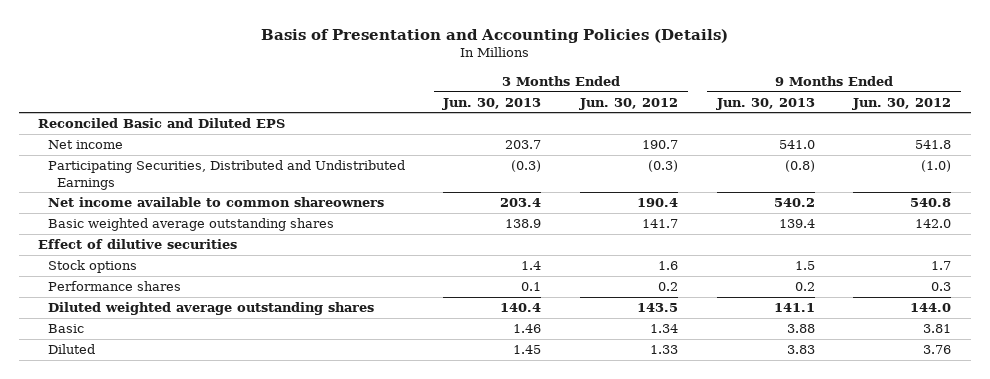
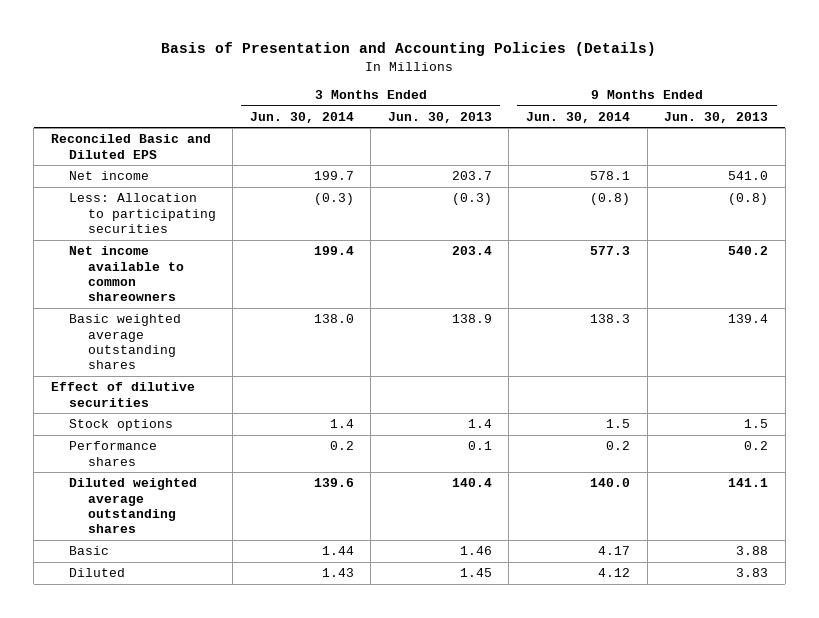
- | 3 Months Ended Jun. 30, 2013 | 3 Months Ended Jun. 30, 2012 | 9 Months Ended Jun. 30, 2013 | 9 Months Ended Jun. 30, 2012
+ | 3 Months Ended Jun. 30, 2014 | 3 Months Ended Jun. 30, 2013 | 9 Months Ended Jun. 30, 2014 | 9 Months Ended Jun. 30, 2013
- Participating Securities, Distributed and Undistributed Earnings | (0.3) | (0.3) | (0.8) | (1.0)
+ Less: Allocation to participating securities | (0.3) | (0.3) | (0.8) | (0.8)

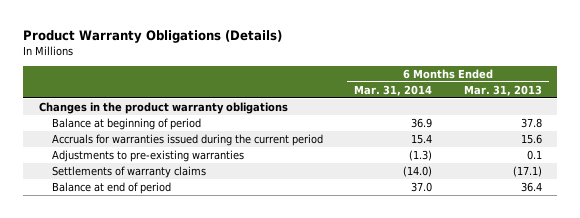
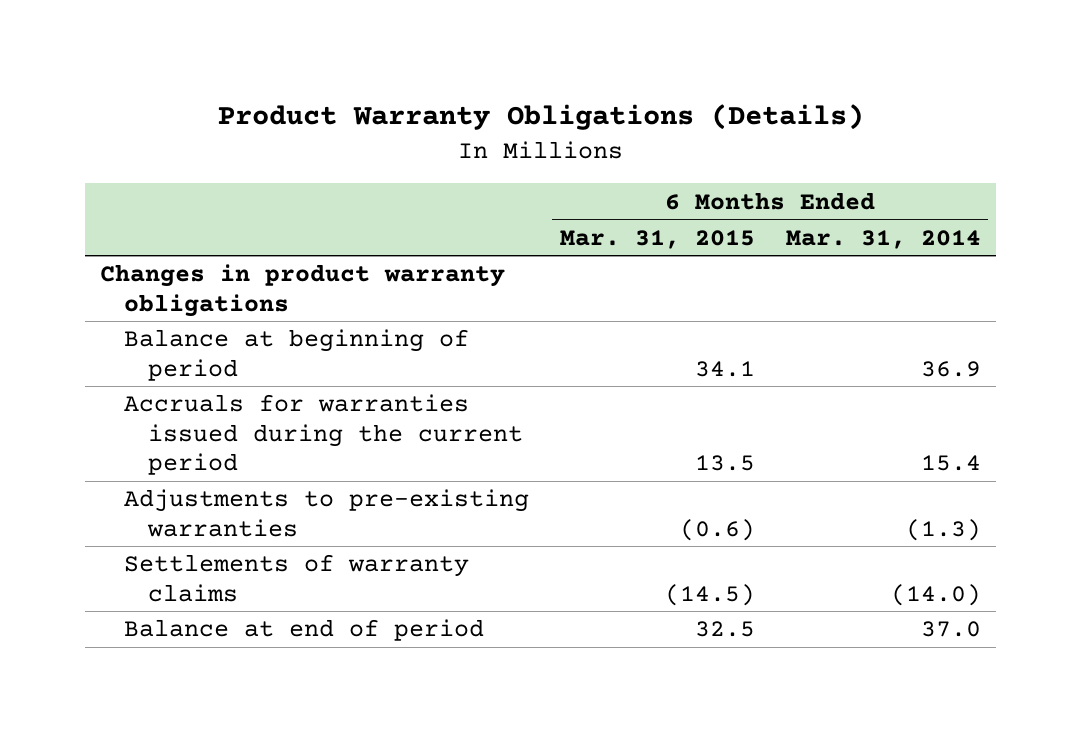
- | 6 Months Ended Mar. 31, 2014 | 6 Months Ended Mar. 31, 2013
+ | 6 Months Ended Mar. 31, 2015 | 6 Months Ended Mar. 31, 2014
- Changes in the product warranty obligations
+ Changes in product warranty obligations

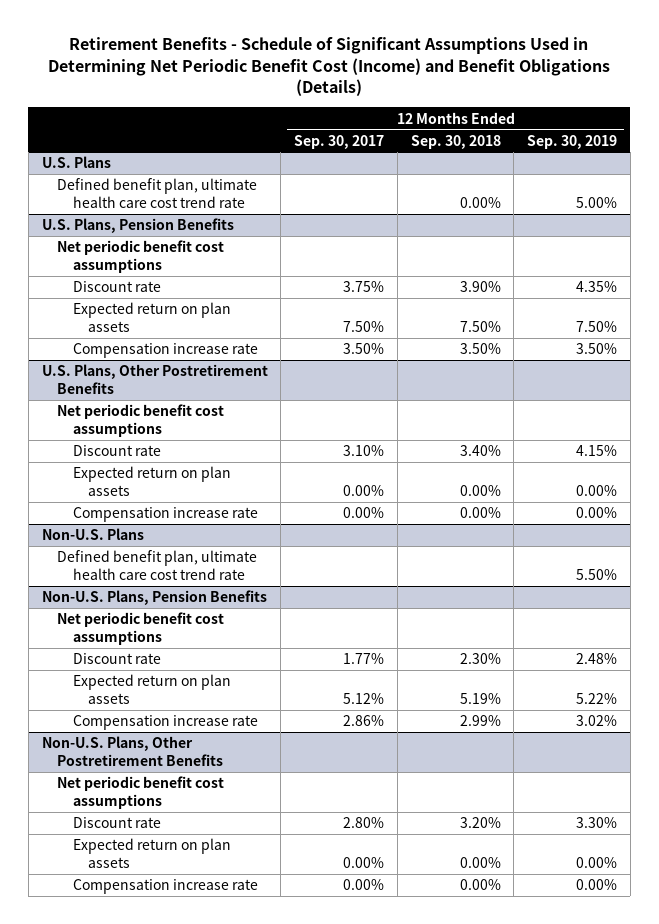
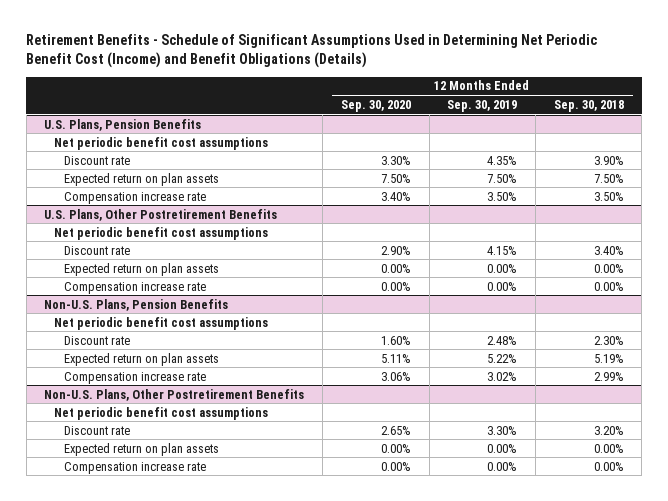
- | 12 Months Ended Sep. 30, 2017 | 12 Months Ended Sep. 30, 2018 | 12 Months Ended Sep. 30, 2019
+ | 12 Months Ended Sep. 30, 2020 | 12 Months Ended Sep. 30, 2019 | 12 Months Ended Sep. 30, 2018
- U.S. Plans
- Defined benefit plan, ultimate health care cost trend rate | | 0.00% | 5.00%
- Non-U.S. Plans
- Defined benefit plan, ultimate health care cost trend rate | | | 5.50%

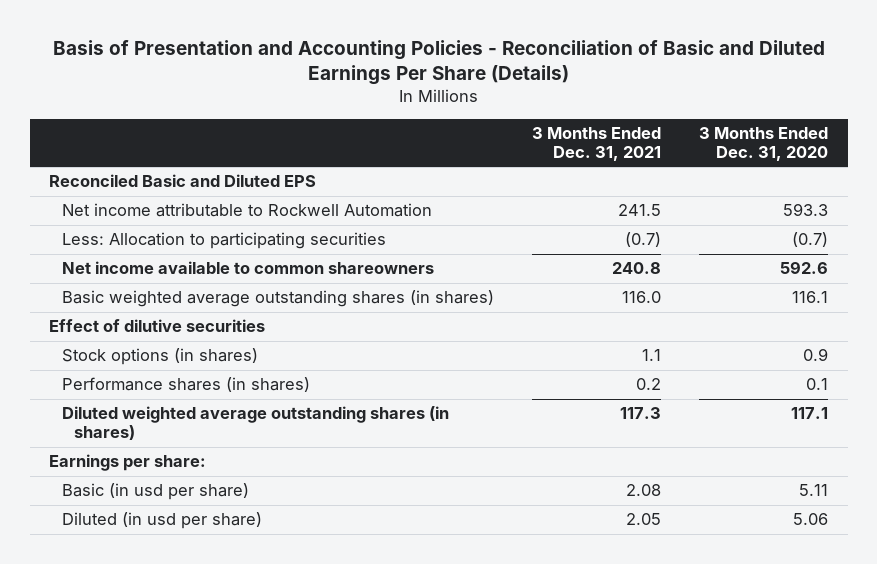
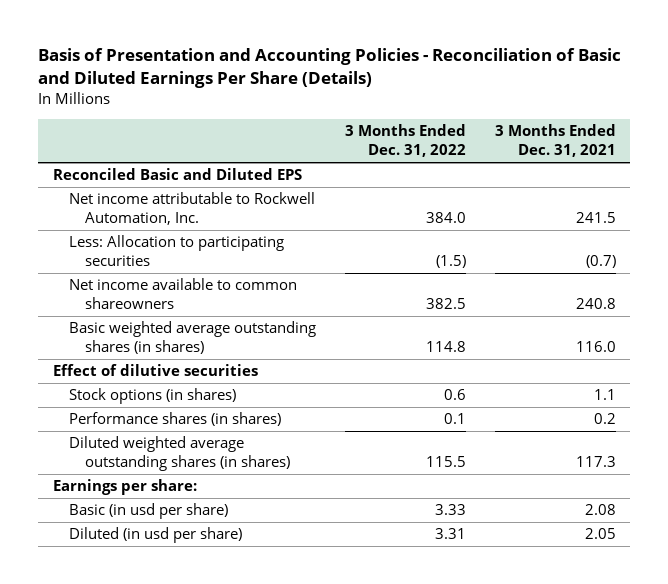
- | 3 Months Ended Dec. 31, 2021 | 3 Months Ended Dec. 31, 2020
+ | 3 Months Ended Dec. 31, 2022 | 3 Months Ended Dec. 31, 2021
- Net income attributable to Rockwell Automation | 241.5 | 593.3
+ Net income attributable to Rockwell Automation, Inc. | 384.0 | 241.5

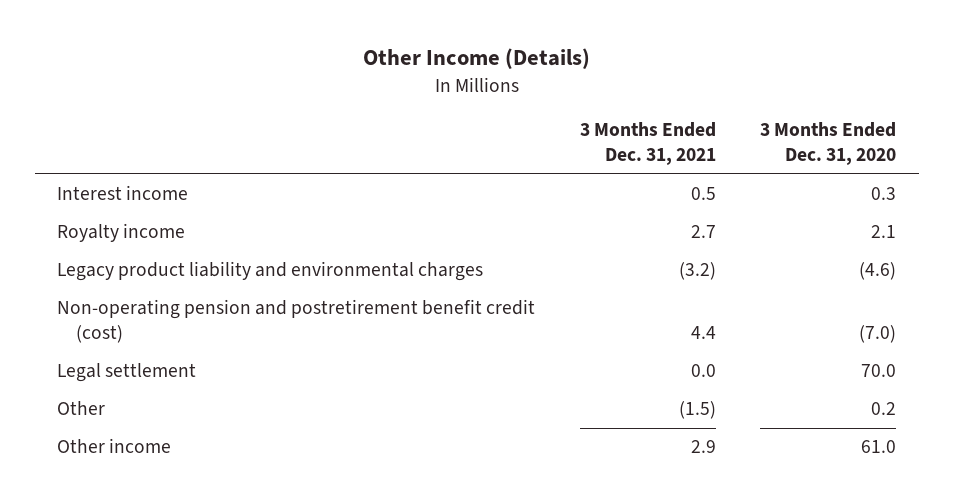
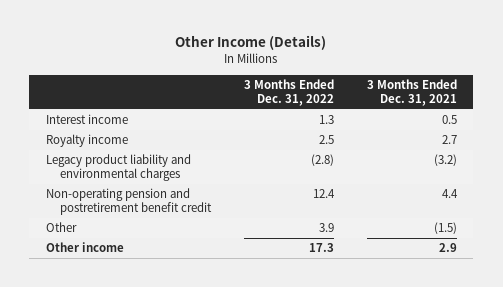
- | 3 Months Ended Dec. 31, 2021 | 3 Months Ended Dec. 31, 2020
+ | 3 Months Ended Dec. 31, 2022 | 3 Months Ended Dec. 31, 2021
- Non-operating pension and postretirement benefit credit (cost) | 4.4 | (7.0)
- Legal settlement | 0.0 | 70.0
+ Non-operating pension and postretirement benefit credit | 12.4 | 4.4

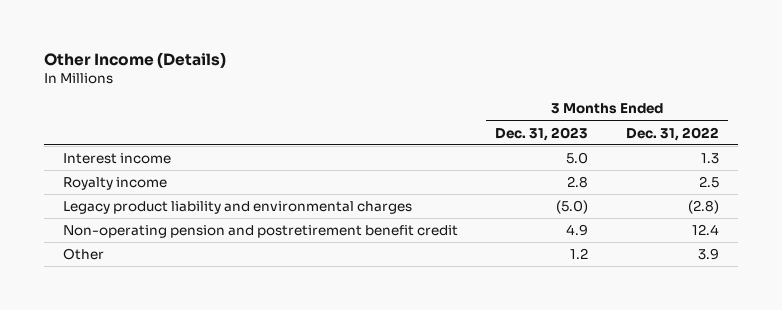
- | 3 Months Ended Dec. 31, 2022 | 3 Months Ended Dec. 31, 2021
+ | 3 Months Ended Dec. 31, 2023 | 3 Months Ended Dec. 31, 2022
- Other income | 17.3 | 2.9

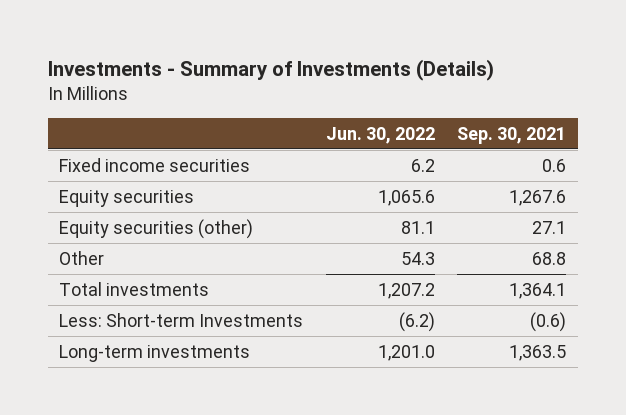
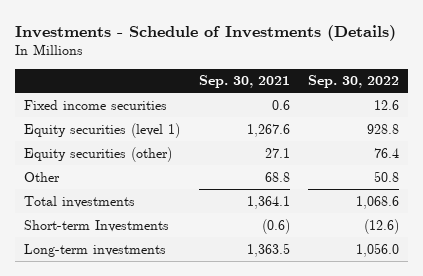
- Investments - Summary of Investments (Details)
+ Investments - Schedule of Investments (Details)
- | Jun. 30, 2022 | Sep. 30, 2021
+ | Sep. 30, 2021 | Sep. 30, 2022
- Equity securities | 1,065.6 | 1,267.6
+ Equity securities (level 1) | 1,267.6 | 928.8
- Less: Short-term Investments | (6.2) | (0.6)
+ Short-term Investments | (0.6) | (12.6)

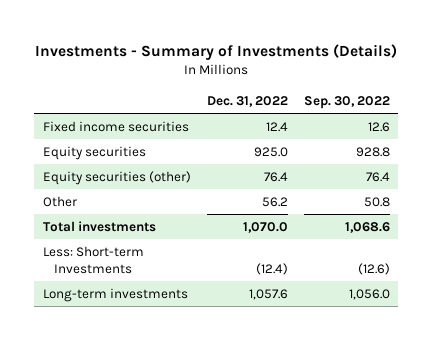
- Investments - Schedule of Investments (Details)
+ Investments - Summary of Investments (Details)
- | Sep. 30, 2021 | Sep. 30, 2022
+ | Dec. 31, 2022 | Sep. 30, 2022
- Equity securities (level 1) | 1,267.6 | 928.8
+ Equity securities | 925.0 | 928.8
- Short-term Investments | (0.6) | (12.6)
+ Less: Short-term Investments | (12.4) | (12.6)

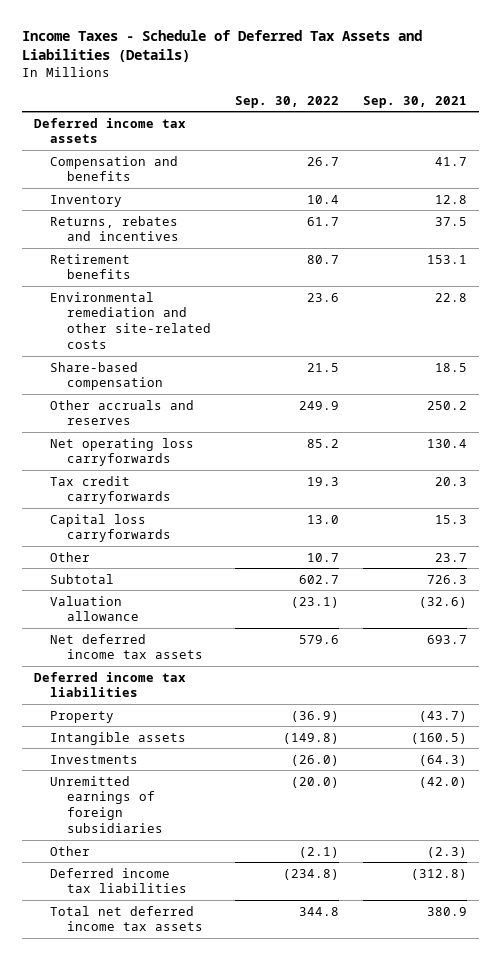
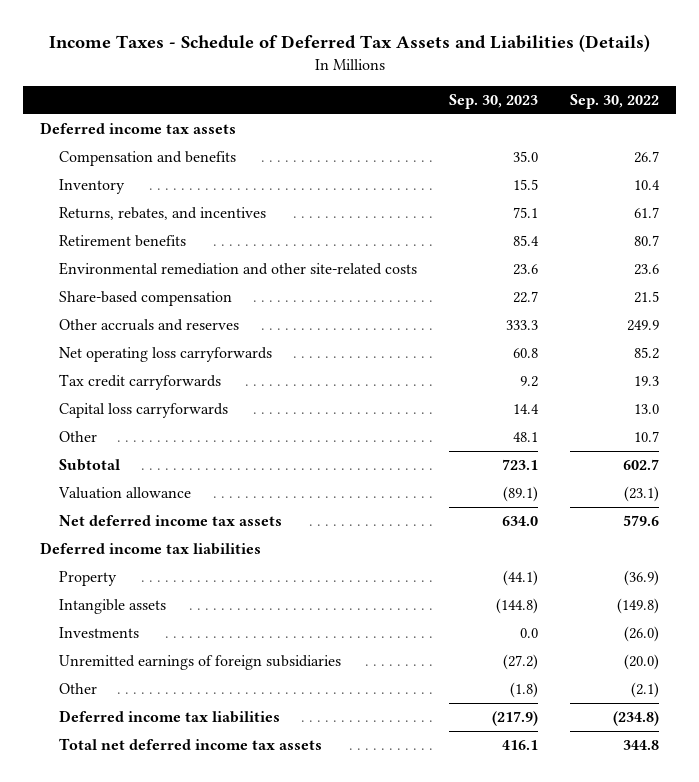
- | Sep. 30, 2022 | Sep. 30, 2021
+ | Sep. 30, 2023 | Sep. 30, 2022
- Returns, rebates and incentives | 61.7 | 37.5
+ Returns, rebates, and incentives | 75.1 | 61.7

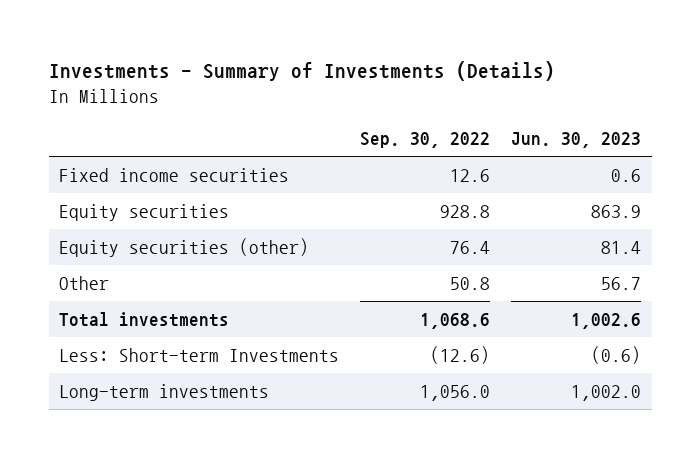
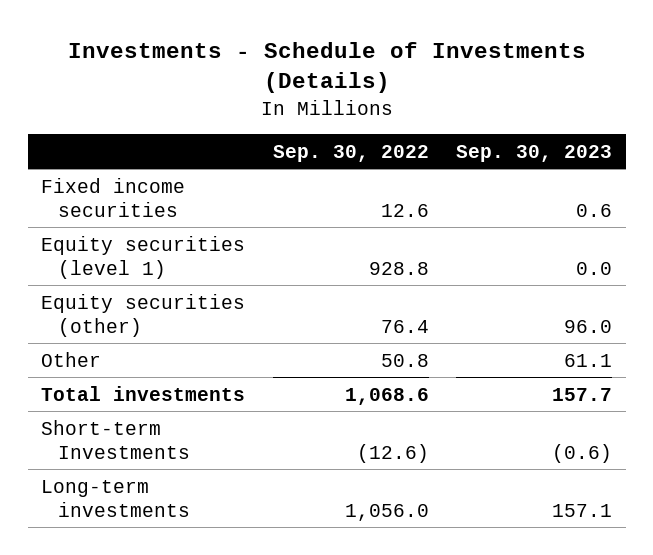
- Investments - Summary of Investments (Details)
+ Investments - Schedule of Investments (Details)
- | Sep. 30, 2022 | Jun. 30, 2023
+ | Sep. 30, 2022 | Sep. 30, 2023
- Equity securities | 928.8 | 863.9
+ Equity securities (level 1) | 928.8 | 0.0
- Less: Short-term Investments | (12.6) | (0.6)
+ Short-term Investments | (12.6) | (0.6)

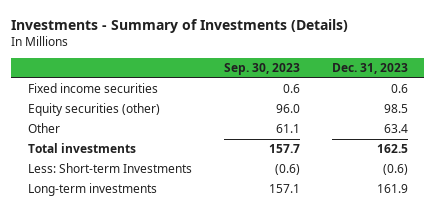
- Investments - Schedule of Investments (Details)
+ Investments - Summary of Investments (Details)
- | Sep. 30, 2022 | Sep. 30, 2023
+ | Sep. 30, 2023 | Dec. 31, 2023
- Equity securities (level 1) | 928.8 | 0.0
- Short-term Investments | (12.6) | (0.6)
+ Less: Short-term Investments | (0.6) | (0.6)

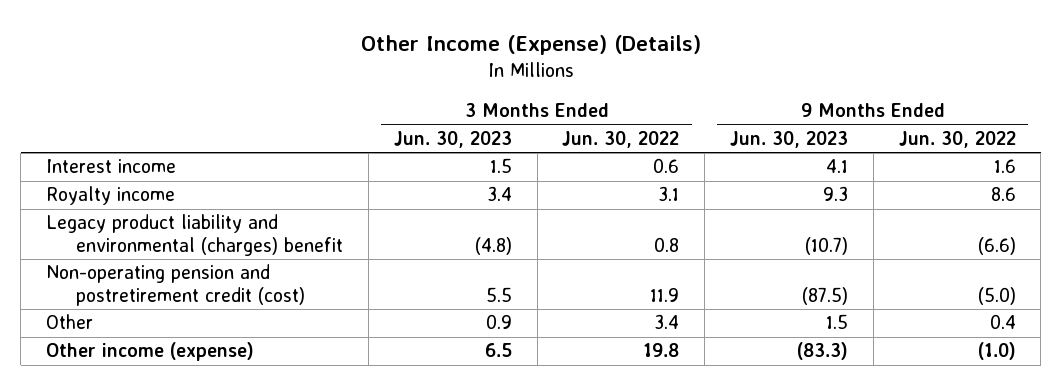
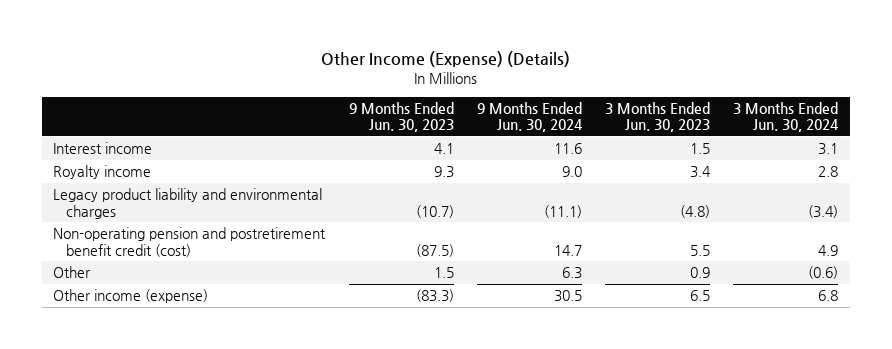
- | 3 Months Ended Jun. 30, 2023 | 3 Months Ended Jun. 30, 2022 | 9 Months Ended Jun. 30, 2023 | 9 Months Ended Jun. 30, 2022
+ | 9 Months Ended Jun. 30, 2023 | 9 Months Ended Jun. 30, 2024 | 3 Months Ended Jun. 30, 2023 | 3 Months Ended Jun. 30, 2024
- Legacy product liability and environmental (charges) benefit | (4.8) | 0.8 | (10.7) | (6.6)
- Non-operating pension and postretirement credit (cost) | 5.5 | 11.9 | (87.5) | (5.0)
+ Legacy product liability and environmental charges | (10.7) | (11.1) | (4.8) | (3.4)
+ Non-operating pension and postretirement benefit credit (cost) | (87.5) | 14.7 | 5.5 | 4.9

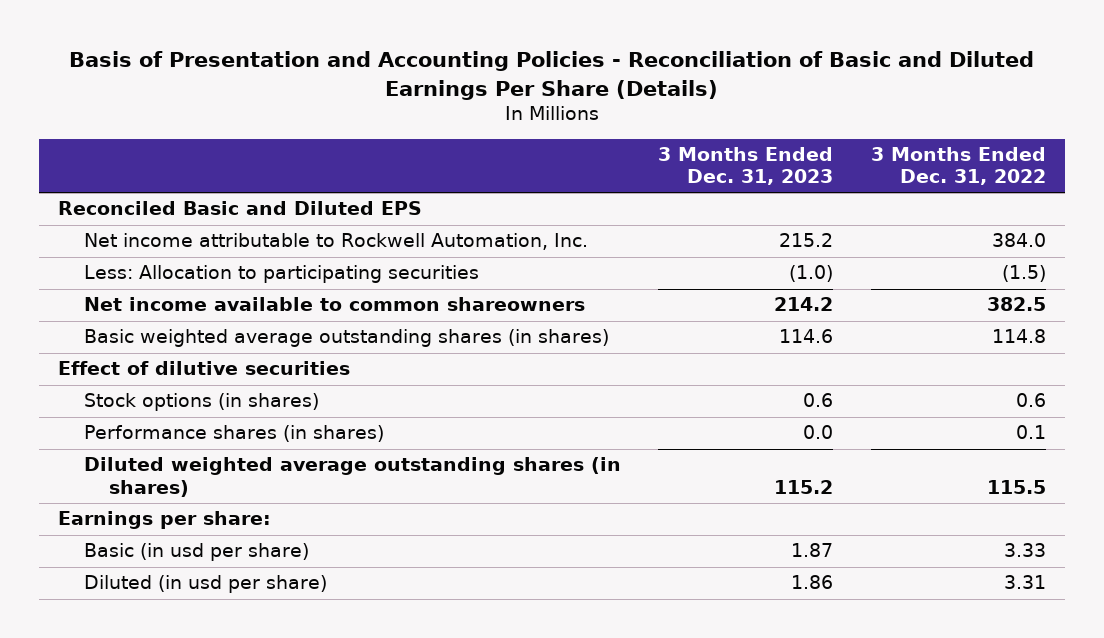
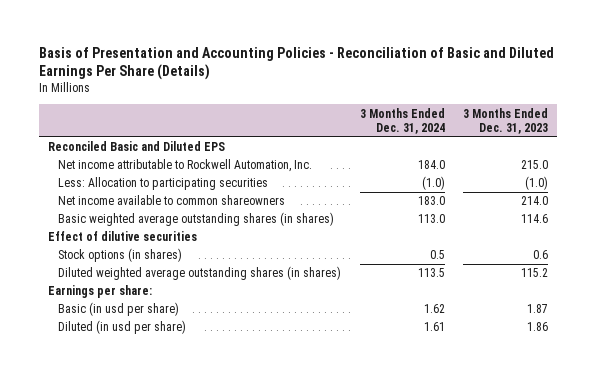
- | 3 Months Ended Dec. 31, 2023 | 3 Months Ended Dec. 31, 2022
+ | 3 Months Ended Dec. 31, 2024 | 3 Months Ended Dec. 31, 2023
- Net income attributable to Rockwell Automation, Inc. | 215.2 | 384.0
+ Net income attributable to Rockwell Automation, Inc. | 184.0 | 215.0
- Net income available to common shareowners | 214.2 | 382.5
+ Net income available to common shareowners | 183.0 | 214.0
- Performance shares (in shares) | 0.0 | 0.1

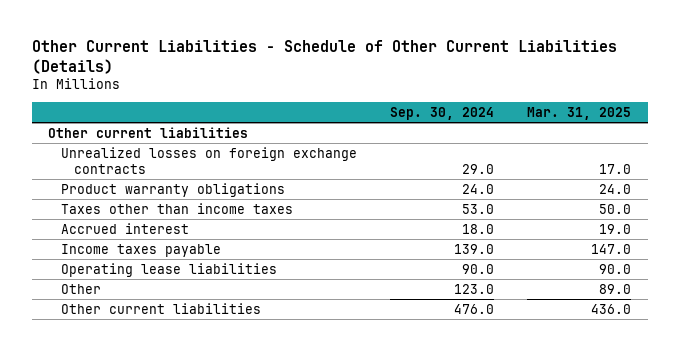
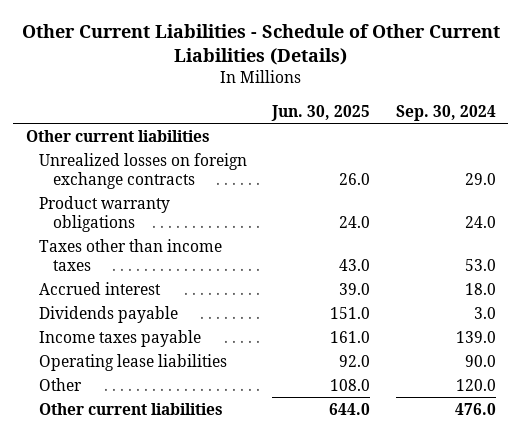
- | Sep. 30, 2024 | Mar. 31, 2025
+ | Jun. 30, 2025 | Sep. 30, 2024
+ Dividends payable | 151.0 | 3.0
- Other | 123.0 | 89.0
+ Other | 108.0 | 120.0

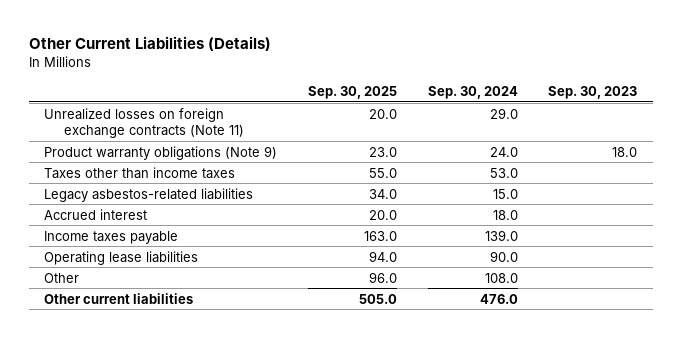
- Other Current Liabilities - Schedule of Other Current Liabilities (Details)
+ Other Current Liabilities (Details)
- | Jun. 30, 2025 | Sep. 30, 2024
+ | Sep. 30, 2025 | Sep. 30, 2024 | Sep. 30, 2023
- Other current liabilities
- Unrealized losses on foreign exchange contracts | 26.0 | 29.0
- Product warranty obligations | 24.0 | 24.0
+ Unrealized losses on foreign exchange contracts (Note 11) | 20.0 | 29.0 |
+ Product warranty obligations (Note 9) | 23.0 | 24.0 | 18.0
+ Legacy asbestos-related liabilities | 34.0 | 15.0 |
- Dividends payable | 151.0 | 3.0
- Other | 108.0 | 120.0
+ Other | 96.0 | 108.0 |

